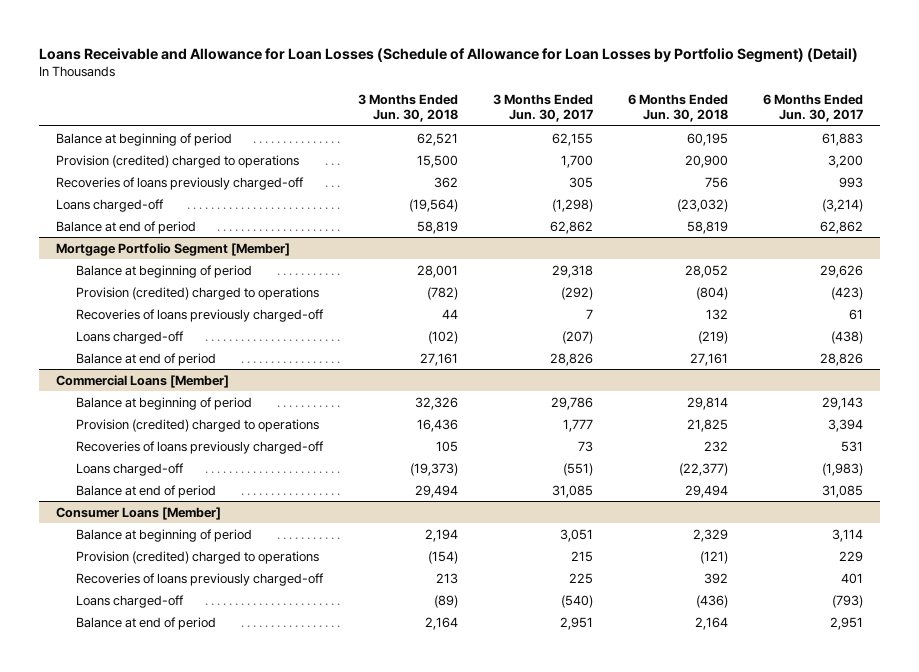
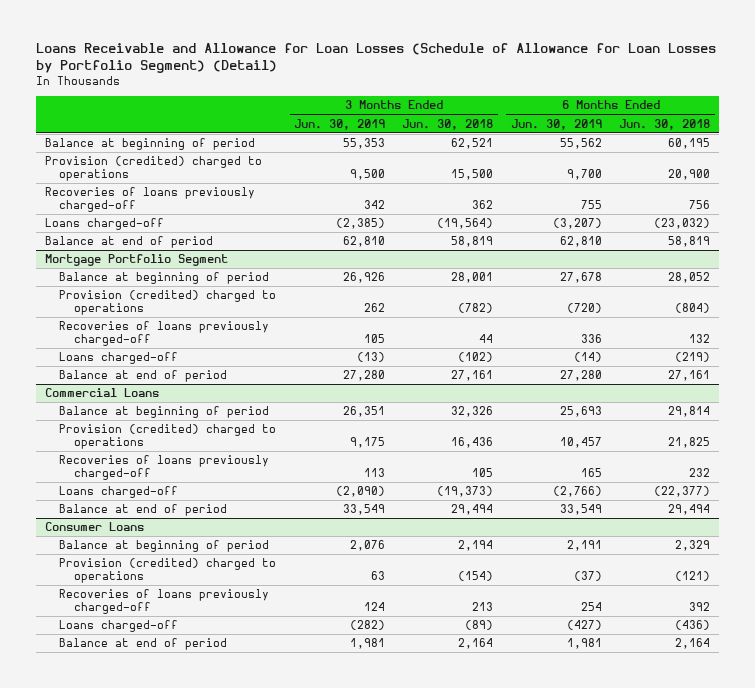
- | 3 Months Ended Jun. 30, 2018 | 3 Months Ended Jun. 30, 2017 | 6 Months Ended Jun. 30, 2018 | 6 Months Ended Jun. 30, 2017
+ | 3 Months Ended Jun. 30, 2019 | 3 Months Ended Jun. 30, 2018 | 6 Months Ended Jun. 30, 2019 | 6 Months Ended Jun. 30, 2018
- Mortgage Portfolio Segment [Member]
+ Mortgage Portfolio Segment
- Commercial Loans [Member]
+ Commercial Loans
- Consumer Loans [Member]
+ Consumer Loans

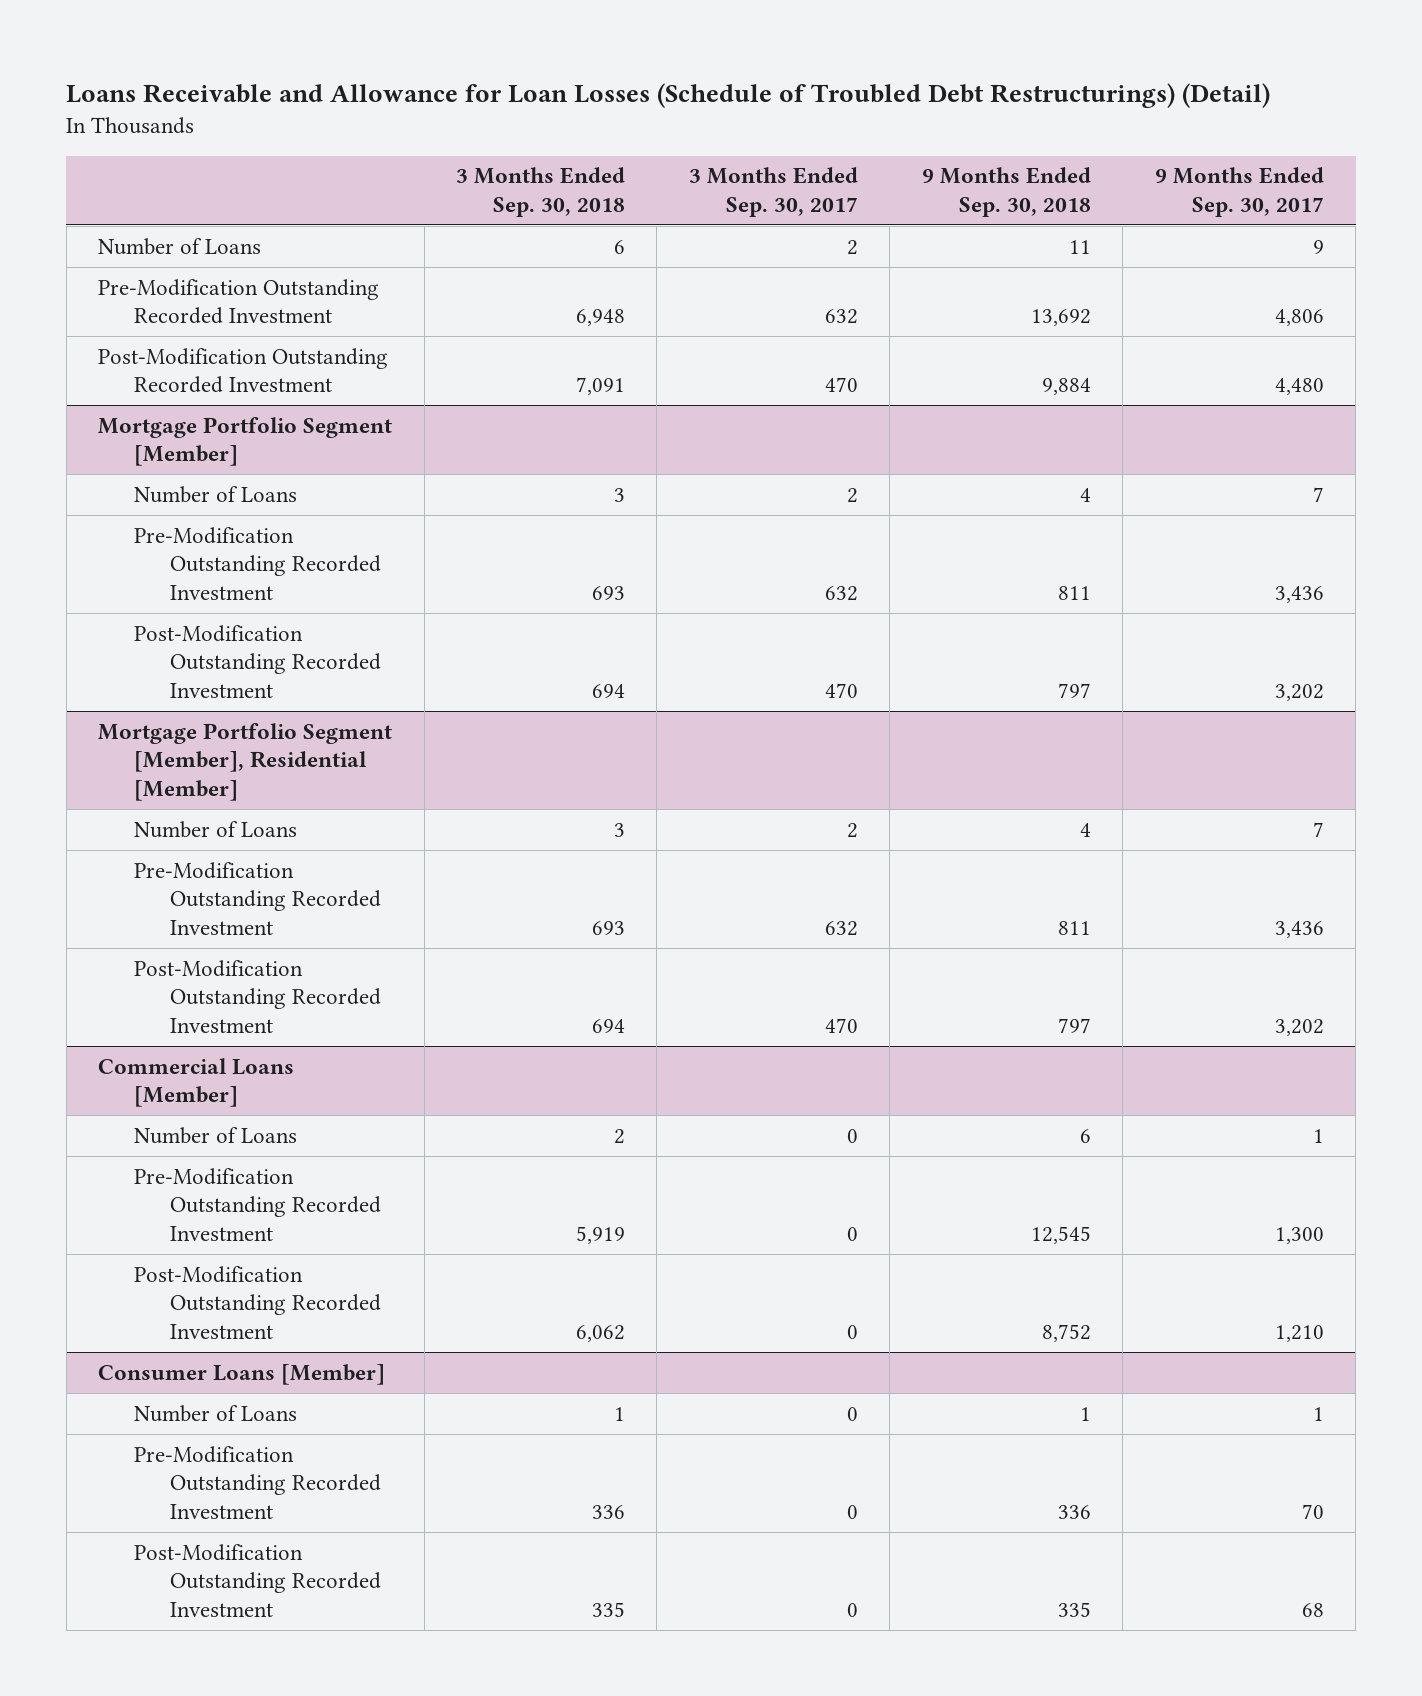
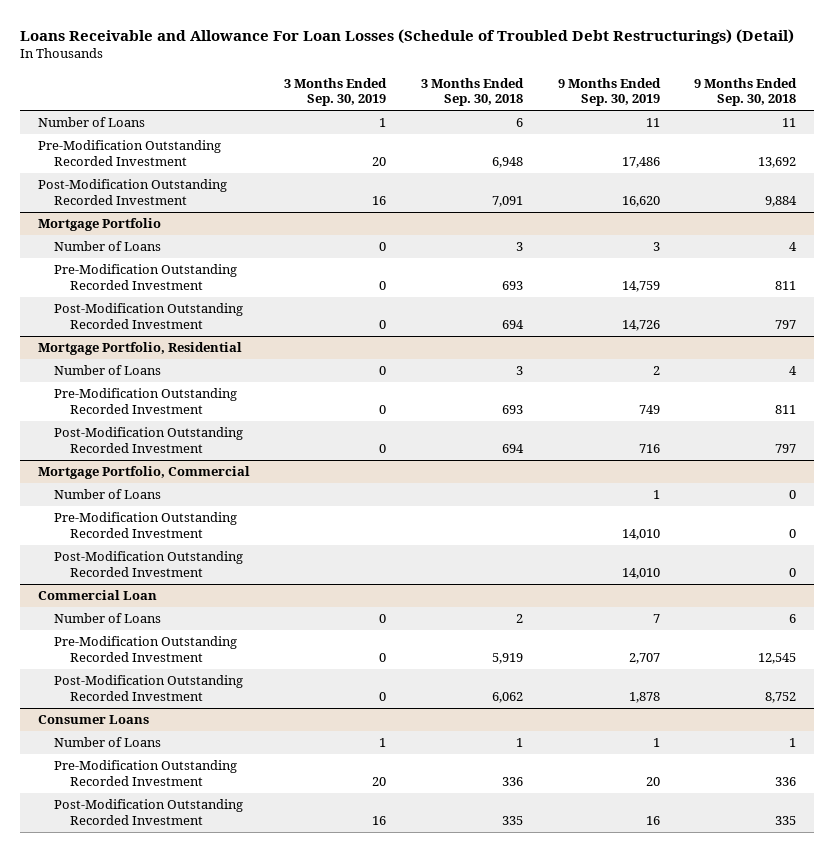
- Loans Receivable and Allowance for Loan Losses (Schedule of Troubled Debt Restructurings) (Detail)
+ Loans Receivable and Allowance For Loan Losses (Schedule of Troubled Debt Restructurings) (Detail)
- | 3 Months Ended Sep. 30, 2018 | 3 Months Ended Sep. 30, 2017 | 9 Months Ended Sep. 30, 2018 | 9 Months Ended Sep. 30, 2017
+ | 3 Months Ended Sep. 30, 2019 | 3 Months Ended Sep. 30, 2018 | 9 Months Ended Sep. 30, 2019 | 9 Months Ended Sep. 30, 2018
- Mortgage Portfolio Segment [Member]
+ Mortgage Portfolio
- Mortgage Portfolio Segment [Member], Residential [Member]
+ Mortgage Portfolio, Residential
- Commercial Loans [Member]
+ Mortgage Portfolio, Commercial
+ Number of Loans | | | 1 | 0
+ Pre-Modification Outstanding Recorded Investment | | | 14,010 | 0
+ Post-Modification Outstanding Recorded Investment | | | 14,010 | 0
+ Commercial Loan
- Consumer Loans [Member]
+ Consumer Loans

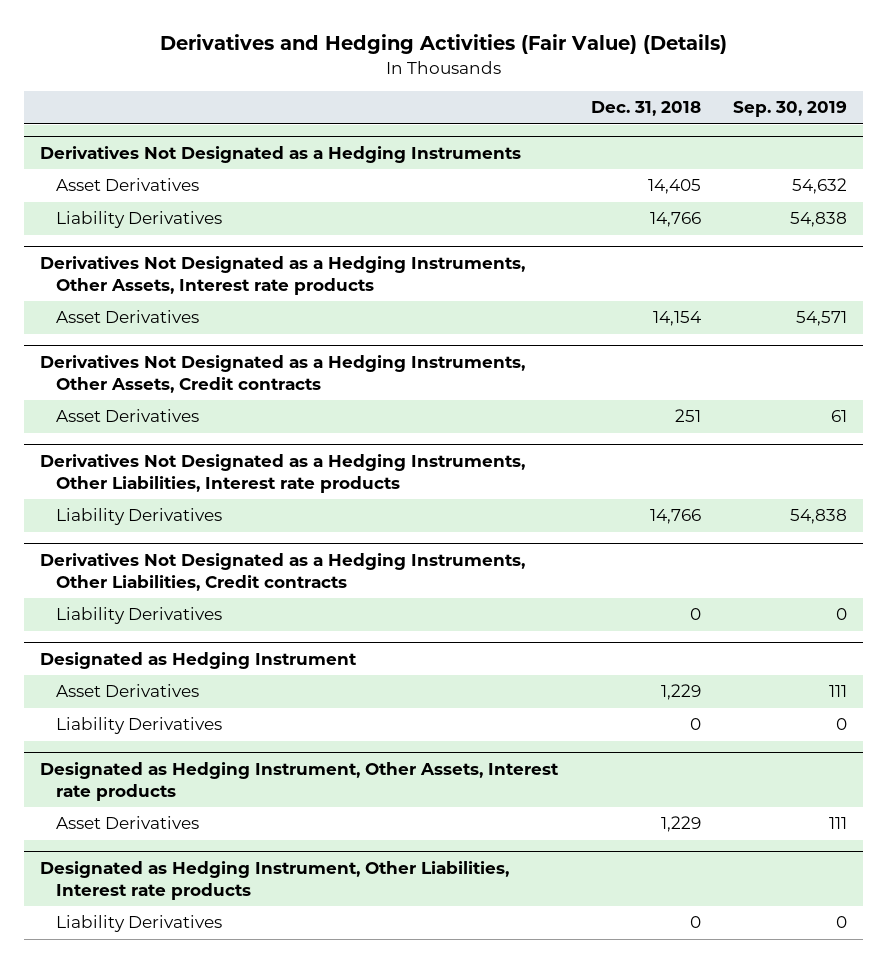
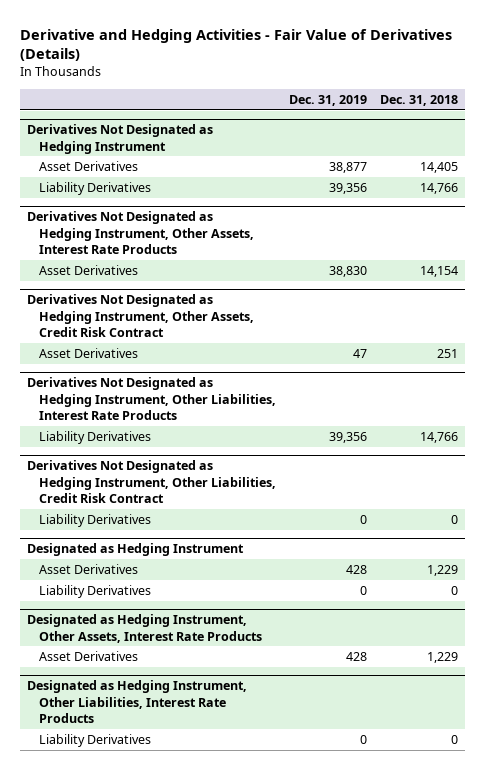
- Derivatives and Hedging Activities (Fair Value) (Details)
+ Derivative and Hedging Activities - Fair Value of Derivatives (Details)
- | Dec. 31, 2018 | Sep. 30, 2019
+ | Dec. 31, 2019 | Dec. 31, 2018
- Derivatives Not Designated as a Hedging Instruments
+ Derivatives Not Designated as Hedging Instrument
- Derivatives Not Designated as a Hedging Instruments, Other Assets, Interest rate products
+ Derivatives Not Designated as Hedging Instrument, Other Assets, Interest Rate Products
- Derivatives Not Designated as a Hedging Instruments, Other Assets, Credit contracts
+ Derivatives Not Designated as Hedging Instrument, Other Assets, Credit Risk Contract
- Derivatives Not Designated as a Hedging Instruments, Other Liabilities, Interest rate products
+ Derivatives Not Designated as Hedging Instrument, Other Liabilities, Interest Rate Products
- Derivatives Not Designated as a Hedging Instruments, Other Liabilities, Credit contracts
+ Derivatives Not Designated as Hedging Instrument, Other Liabilities, Credit Risk Contract
- Designated as Hedging Instrument, Other Assets, Interest rate products
+ Designated as Hedging Instrument, Other Assets, Interest Rate Products
- Designated as Hedging Instrument, Other Liabilities, Interest rate products
+ Designated as Hedging Instrument, Other Liabilities, Interest Rate Products

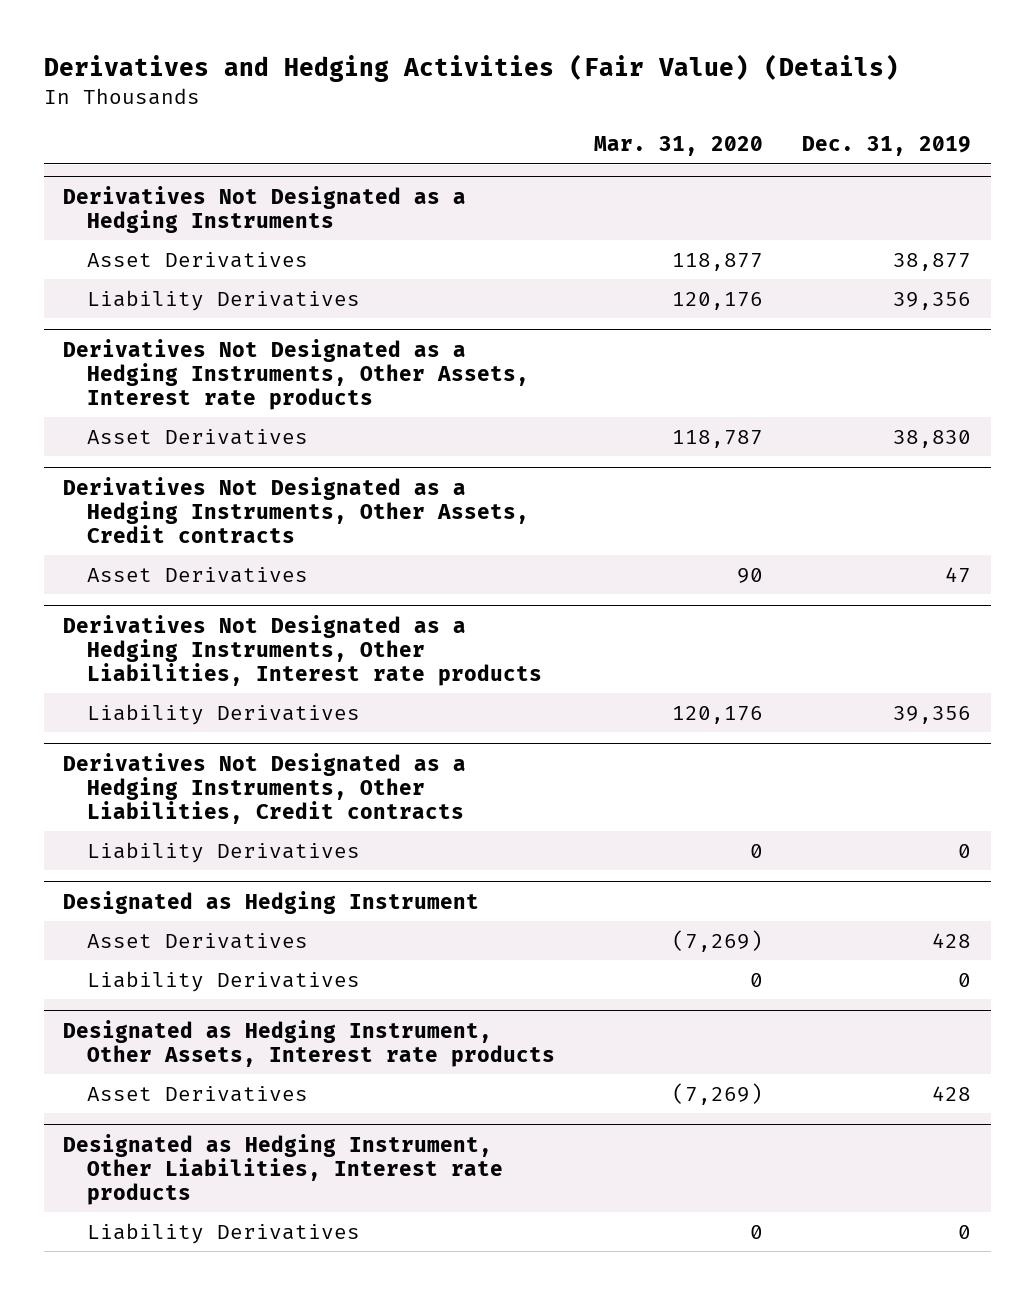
- Derivative and Hedging Activities - Fair Value of Derivatives (Details)
+ Derivatives and Hedging Activities (Fair Value) (Details)
- | Dec. 31, 2019 | Dec. 31, 2018
+ | Mar. 31, 2020 | Dec. 31, 2019
- Derivatives Not Designated as Hedging Instrument
+ Derivatives Not Designated as a Hedging Instruments
- Derivatives Not Designated as Hedging Instrument, Other Assets, Interest Rate Products
+ Derivatives Not Designated as a Hedging Instruments, Other Assets, Interest rate products
- Derivatives Not Designated as Hedging Instrument, Other Assets, Credit Risk Contract
+ Derivatives Not Designated as a Hedging Instruments, Other Assets, Credit contracts
- Derivatives Not Designated as Hedging Instrument, Other Liabilities, Interest Rate Products
+ Derivatives Not Designated as a Hedging Instruments, Other Liabilities, Interest rate products
- Derivatives Not Designated as Hedging Instrument, Other Liabilities, Credit Risk Contract
+ Derivatives Not Designated as a Hedging Instruments, Other Liabilities, Credit contracts
- Designated as Hedging Instrument, Other Assets, Interest Rate Products
+ Designated as Hedging Instrument, Other Assets, Interest rate products
- Designated as Hedging Instrument, Other Liabilities, Interest Rate Products
+ Designated as Hedging Instrument, Other Liabilities, Interest rate products

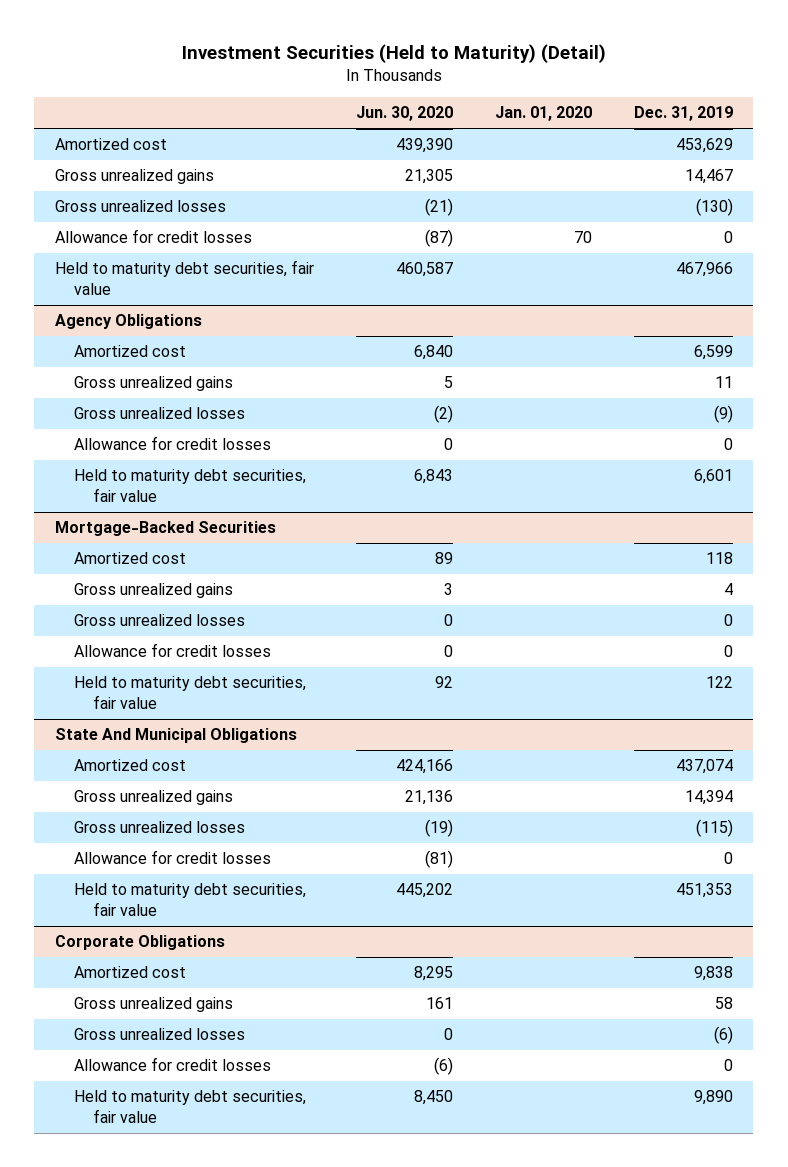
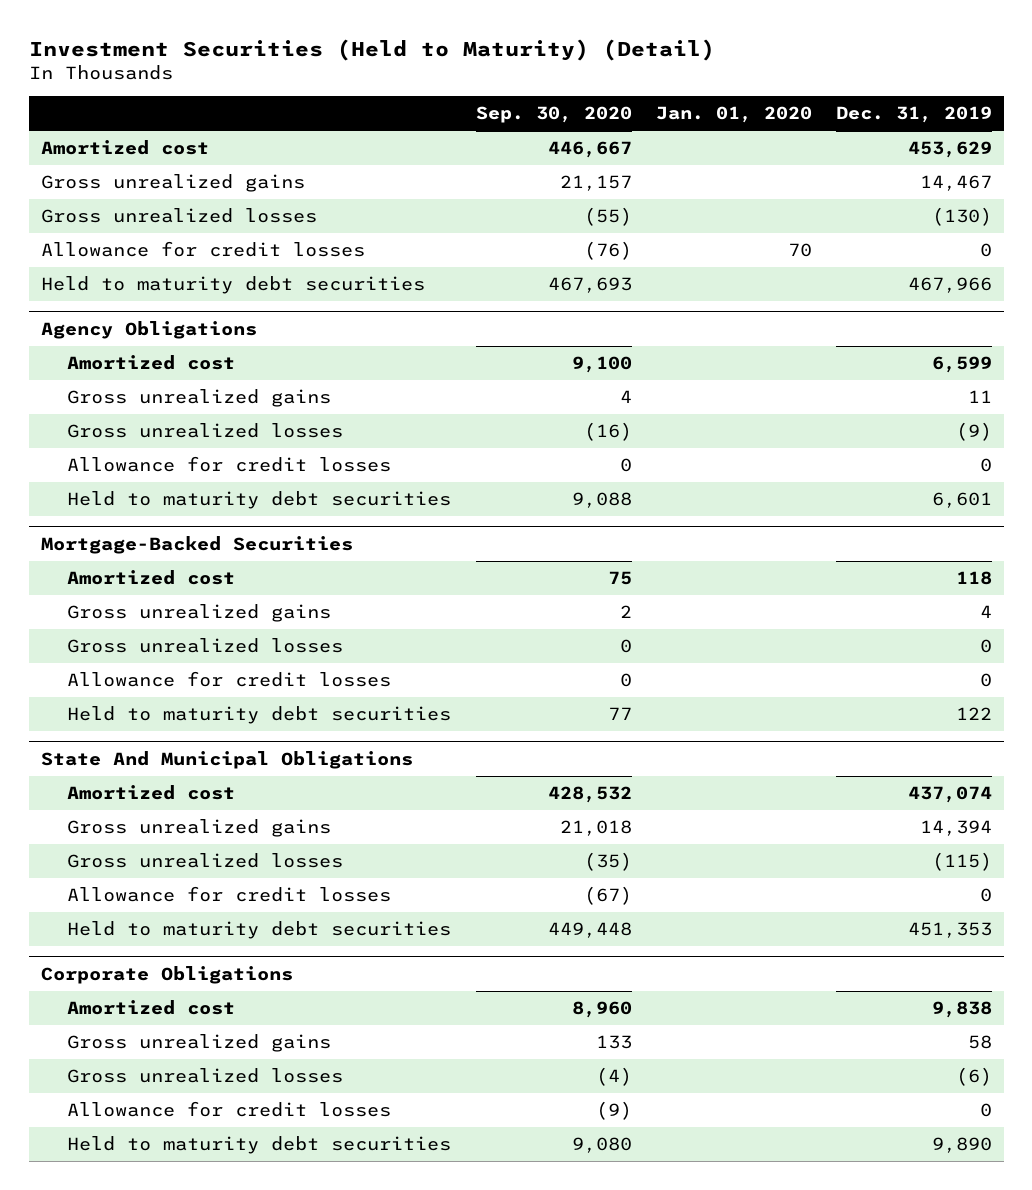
- | Jun. 30, 2020 | Jan. 01, 2020 | Dec. 31, 2019
+ | Sep. 30, 2020 | Jan. 01, 2020 | Dec. 31, 2019
- Held to maturity debt securities, fair value | 460,587 | | 467,966
+ Held to maturity debt securities | 467,693 | | 467,966
@ Agency Obligations
- Held to maturity debt securities, fair value | 6,843 | | 6,601
+ Held to maturity debt securities | 9,088 | | 6,601
@ Mortgage-Backed Securities
- Held to maturity debt securities, fair value | 92 | | 122
+ Held to maturity debt securities | 77 | | 122
@ State And Municipal Obligations
- Held to maturity debt securities, fair value | 445,202 | | 451,353
+ Held to maturity debt securities | 449,448 | | 451,353
@ Corporate Obligations
- Held to maturity debt securities, fair value | 8,450 | | 9,890
+ Held to maturity debt securities | 9,080 | | 9,890

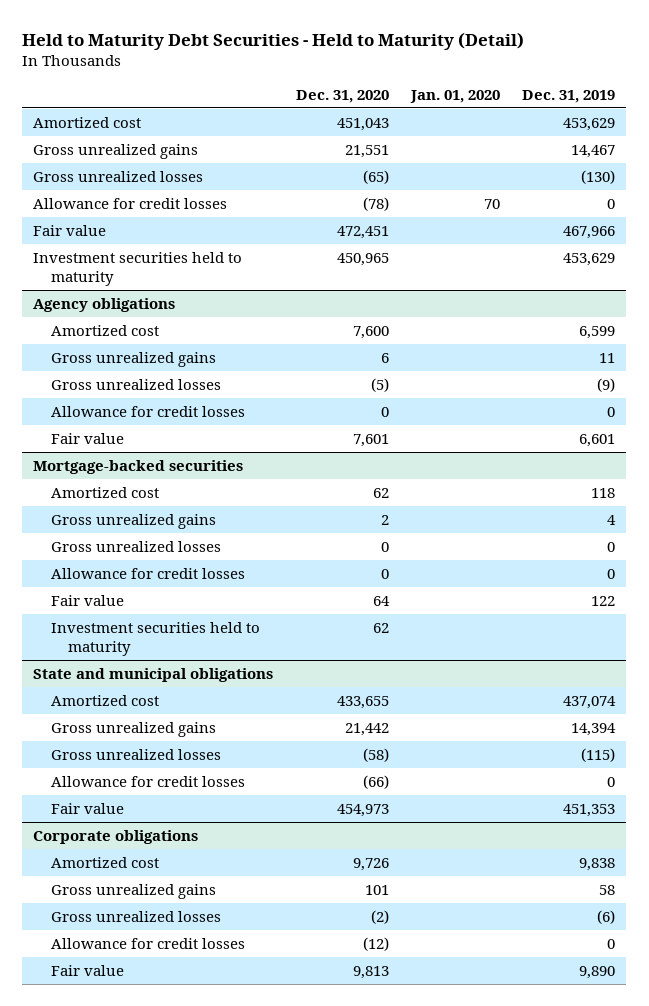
- Investment Securities (Held to Maturity) (Detail)
+ Held to Maturity Debt Securities - Held to Maturity (Detail)
- | Sep. 30, 2020 | Jan. 01, 2020 | Dec. 31, 2019
+ | Dec. 31, 2020 | Jan. 01, 2020 | Dec. 31, 2019
- Held to maturity debt securities | 467,693 | | 467,966
- Agency Obligations
+ Fair value | 472,451 | | 467,966
+ Investment securities held to maturity | 450,965 | | 453,629
+ Agency obligations
- Held to maturity debt securities | 9,088 | | 6,601
- Mortgage-Backed Securities
+ Fair value | 7,601 | | 6,601
+ Mortgage-backed securities
- Held to maturity debt securities | 77 | | 122
- State And Municipal Obligations
+ Fair value | 64 | | 122
+ Investment securities held to maturity | 62 | |
+ State and municipal obligations
- Held to maturity debt securities | 449,448 | | 451,353
- Corporate Obligations
+ Fair value | 454,973 | | 451,353
+ Corporate obligations
- Held to maturity debt securities | 9,080 | | 9,890
+ Fair value | 9,813 | | 9,890

